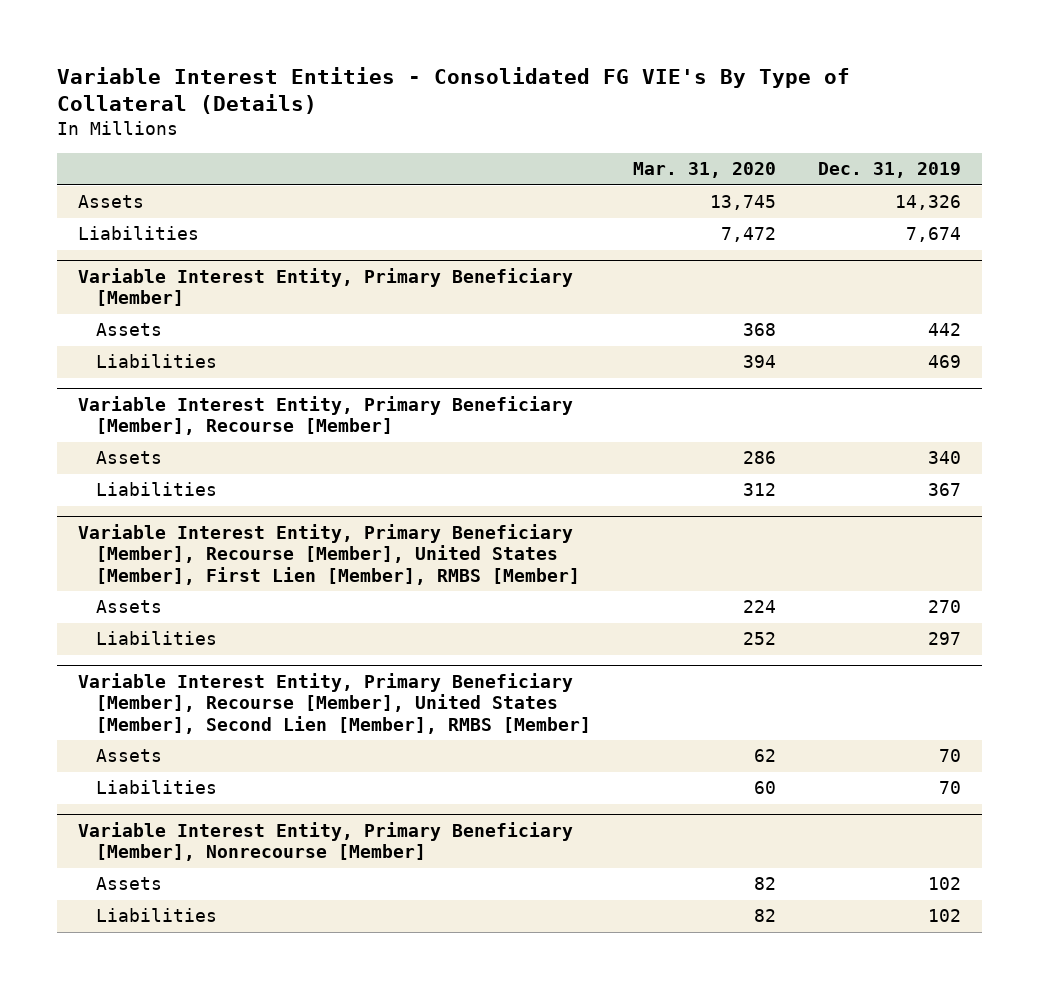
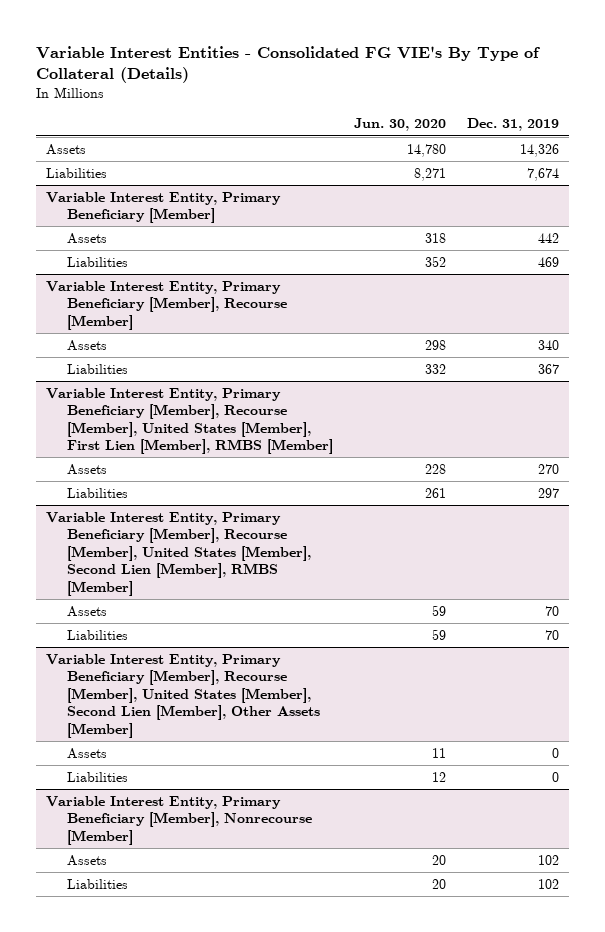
- | Mar. 31, 2020 | Dec. 31, 2019
+ | Jun. 30, 2020 | Dec. 31, 2019
+ Variable Interest Entity, Primary Beneficiary [Member], Recourse [Member], United States [Member], Second Lien [Member], Other Assets [Member]
+ Assets | 11 | 0
+ Liabilities | 12 | 0

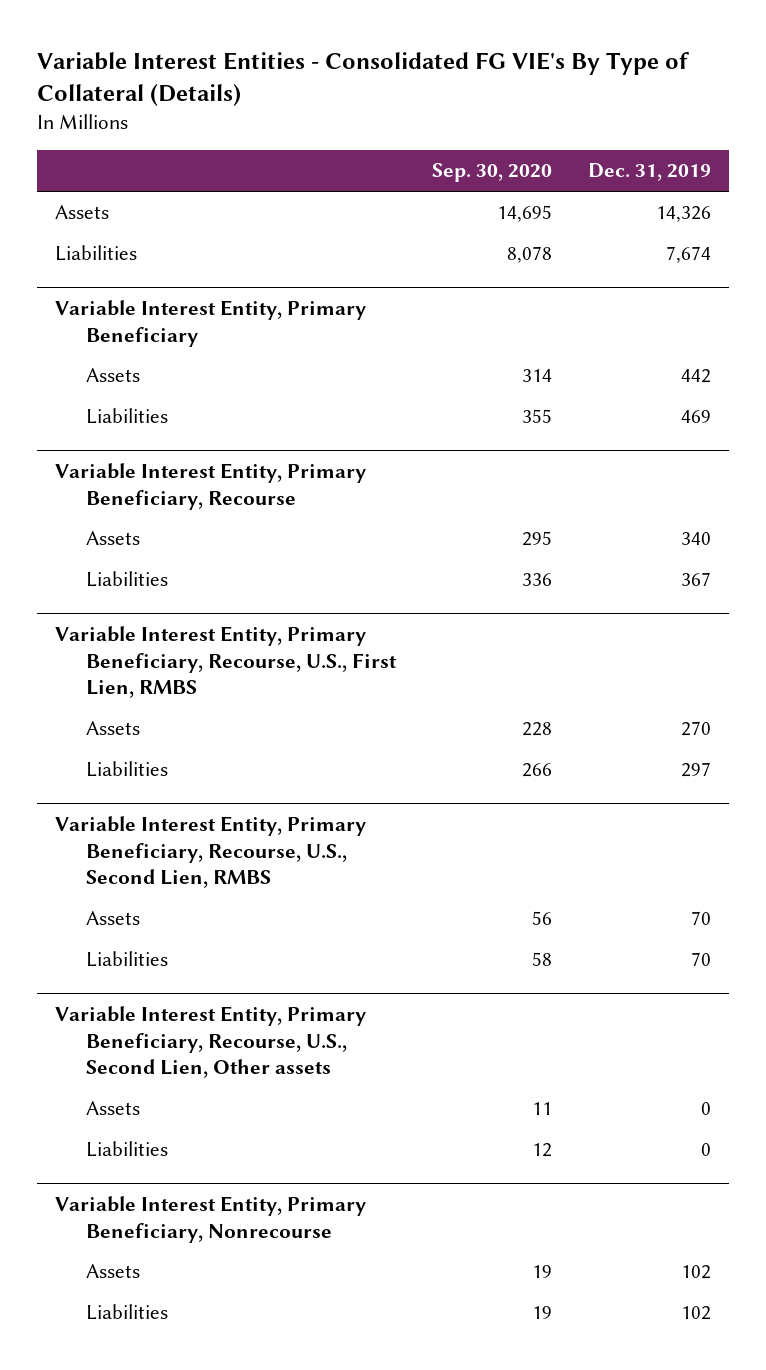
- | Jun. 30, 2020 | Dec. 31, 2019
+ | Sep. 30, 2020 | Dec. 31, 2019
- Variable Interest Entity, Primary Beneficiary [Member]
+ Variable Interest Entity, Primary Beneficiary
- Variable Interest Entity, Primary Beneficiary [Member], Recourse [Member]
+ Variable Interest Entity, Primary Beneficiary, Recourse
- Variable Interest Entity, Primary Beneficiary [Member], Recourse [Member], United States [Member], First Lien [Member], RMBS [Member]
+ Variable Interest Entity, Primary Beneficiary, Recourse, U.S., First Lien, RMBS
- Variable Interest Entity, Primary Beneficiary [Member], Recourse [Member], United States [Member], Second Lien [Member], RMBS [Member]
+ Variable Interest Entity, Primary Beneficiary, Recourse, U.S., Second Lien, RMBS
- Variable Interest Entity, Primary Beneficiary [Member], Recourse [Member], United States [Member], Second Lien [Member], Other Assets [Member]
+ Variable Interest Entity, Primary Beneficiary, Recourse, U.S., Second Lien, Other assets
- Variable Interest Entity, Primary Beneficiary [Member], Nonrecourse [Member]
+ Variable Interest Entity, Primary Beneficiary, Nonrecourse

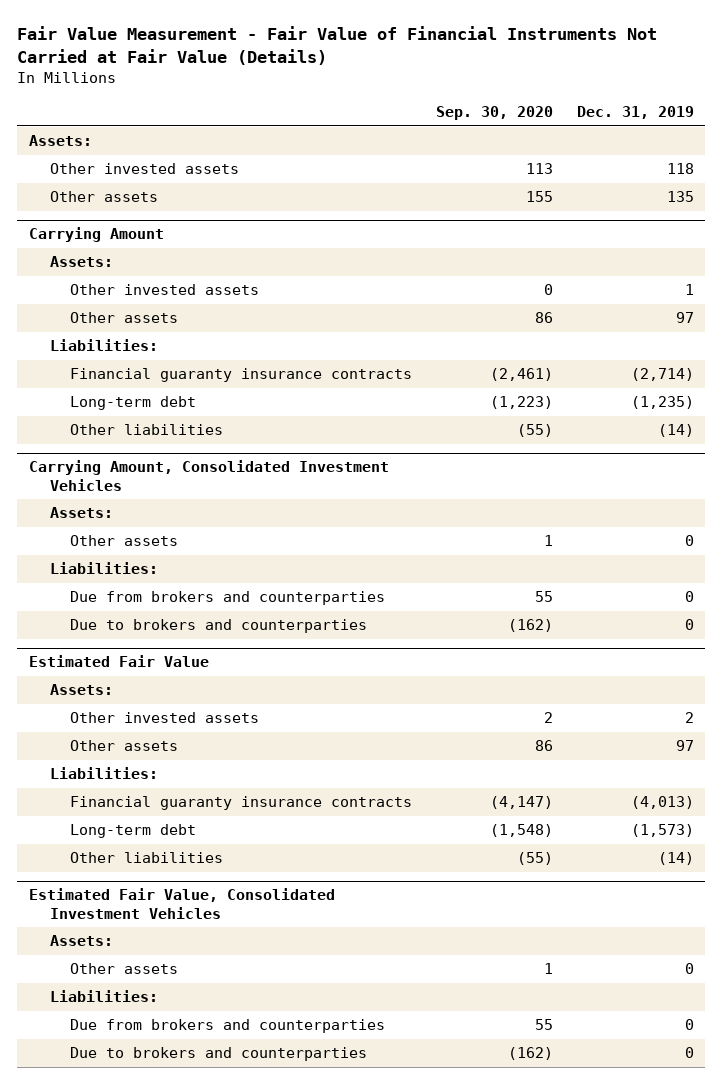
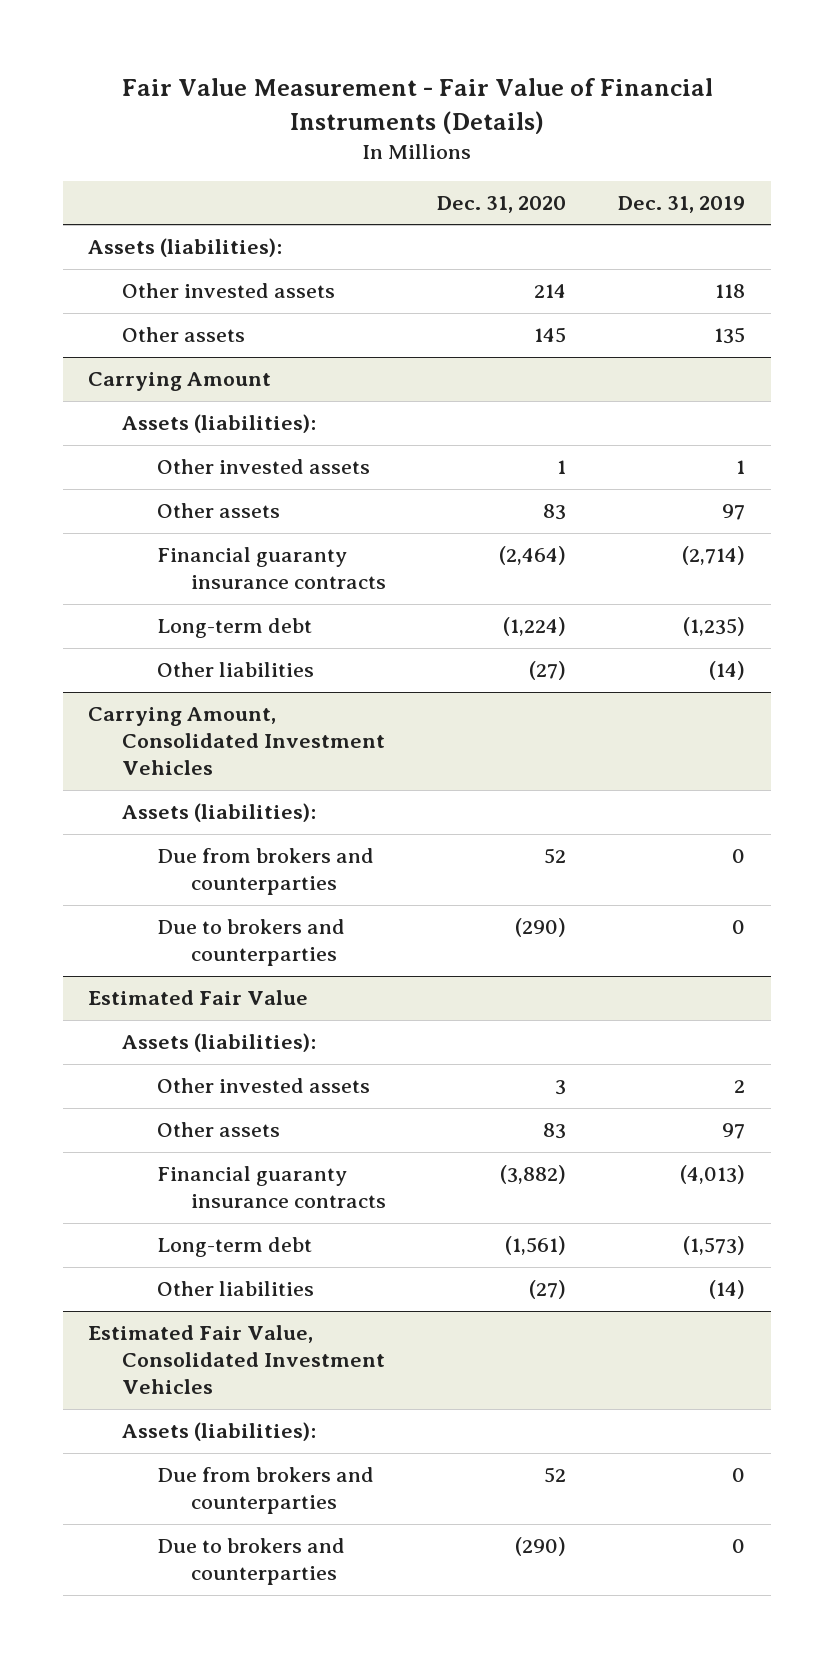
- Fair Value Measurement - Fair Value of Financial Instruments Not Carried at Fair Value (Details)
+ Fair Value Measurement - Fair Value of Financial Instruments (Details)
- | Sep. 30, 2020 | Dec. 31, 2019
+ | Dec. 31, 2020 | Dec. 31, 2019
- Assets:
+ Assets (liabilities):
@ Carrying Amount
- Assets:
+ Assets (liabilities):
- Liabilities:
@ Carrying Amount, Consolidated Investment Vehicles
- Assets:
- Other assets | 1 | 0
- Liabilities:
+ Assets (liabilities):
@ Estimated Fair Value
- Assets:
+ Assets (liabilities):
- Liabilities:
@ Estimated Fair Value, Consolidated Investment Vehicles
- Assets:
- Other assets | 1 | 0
- Liabilities:
+ Assets (liabilities):

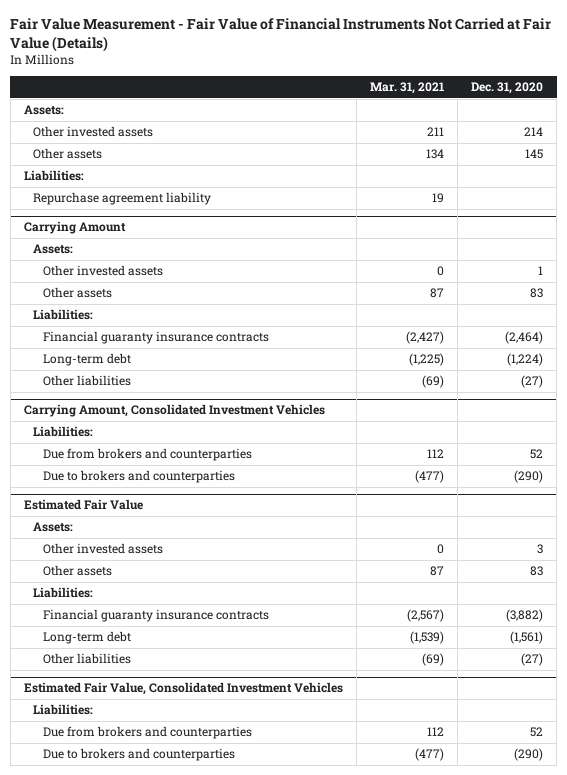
- Fair Value Measurement - Fair Value of Financial Instruments (Details)
+ Fair Value Measurement - Fair Value of Financial Instruments Not Carried at Fair Value (Details)
- | Dec. 31, 2020 | Dec. 31, 2019
+ | Mar. 31, 2021 | Dec. 31, 2020
- Assets (liabilities):
+ Assets:
+ Liabilities:
+ Repurchase agreement liability | 19 |
@ Carrying Amount
- Assets (liabilities):
+ Assets:
+ Liabilities:
@ Carrying Amount, Consolidated Investment Vehicles
- Assets (liabilities):
+ Liabilities:
@ Estimated Fair Value
- Assets (liabilities):
+ Assets:
+ Liabilities:
@ Estimated Fair Value, Consolidated Investment Vehicles
- Assets (liabilities):
+ Liabilities:

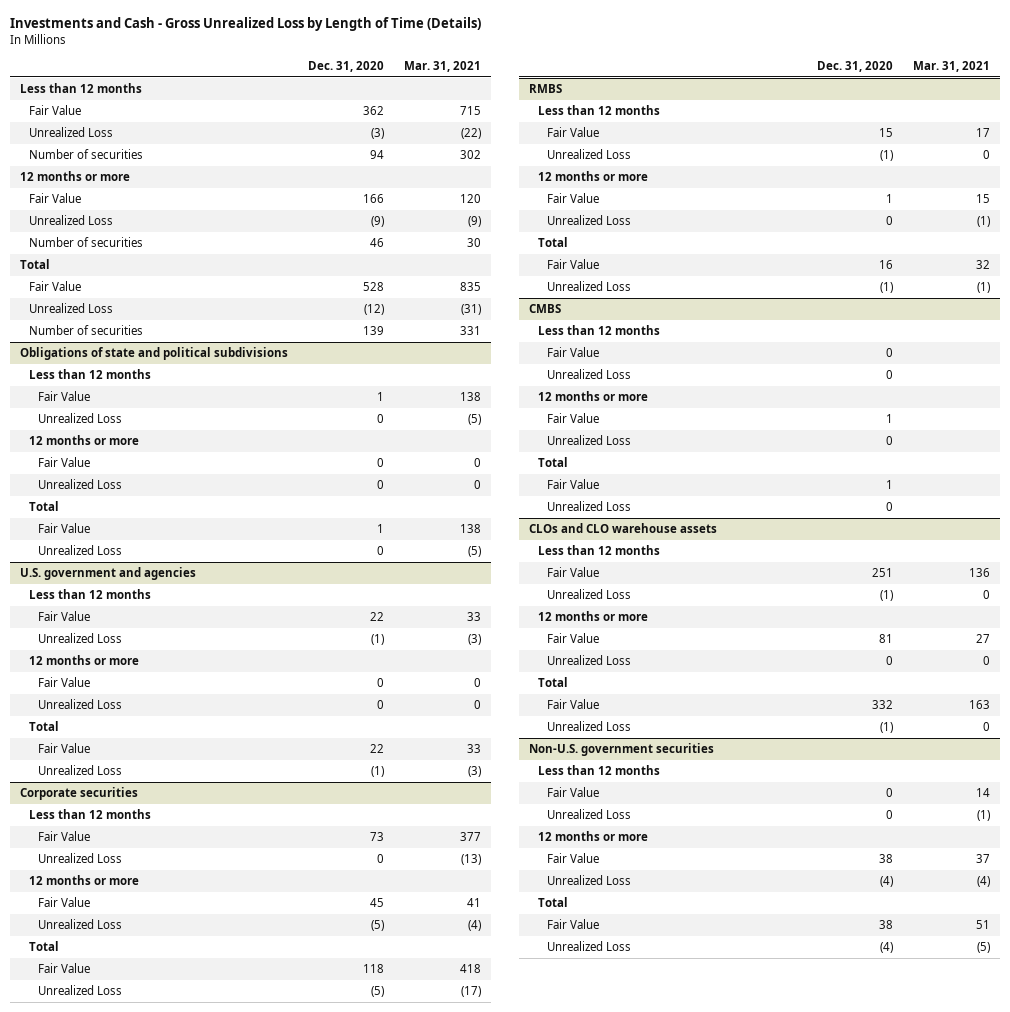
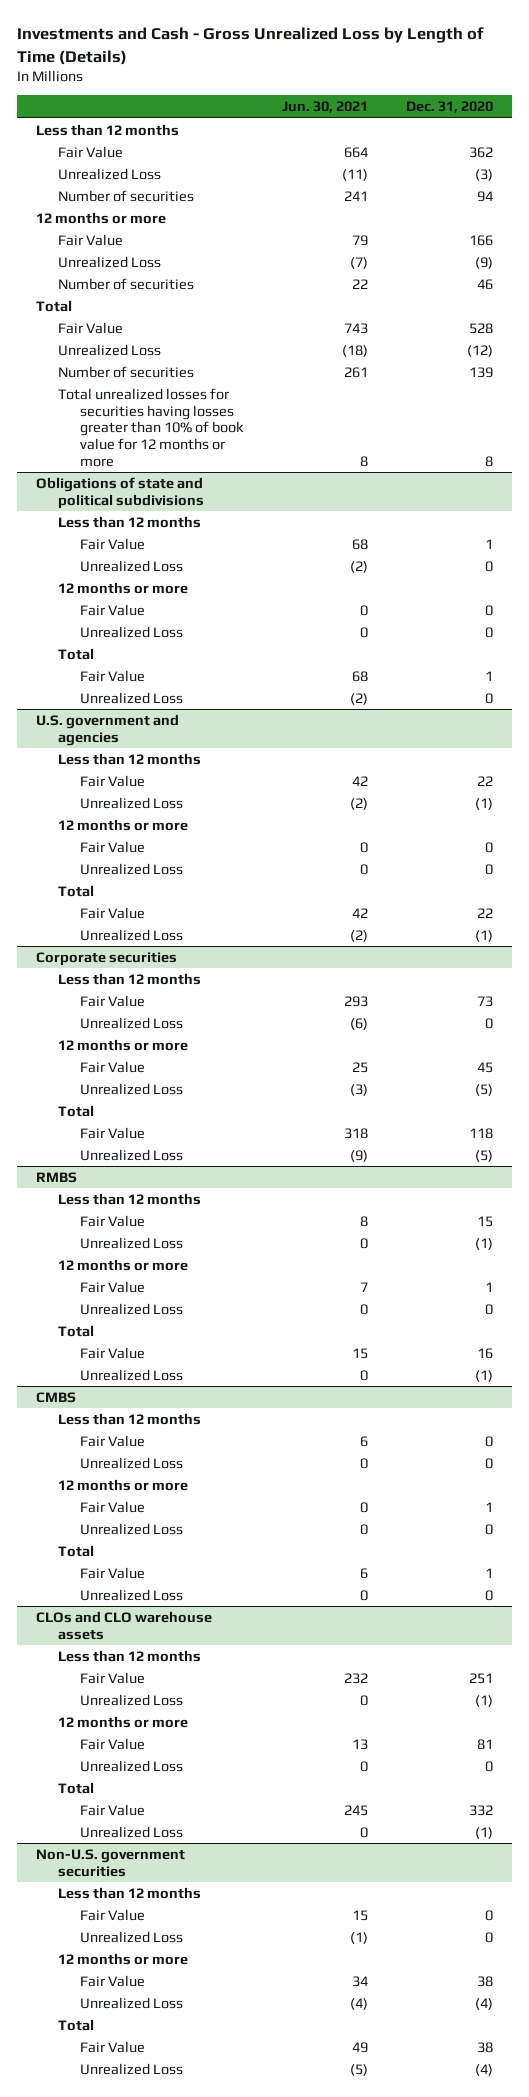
- | Dec. 31, 2020 | Mar. 31, 2021
+ | Jun. 30, 2021 | Dec. 31, 2020
+ Total unrealized losses for securities having losses greater than 10% of book value for 12 months or more | 8 | 8

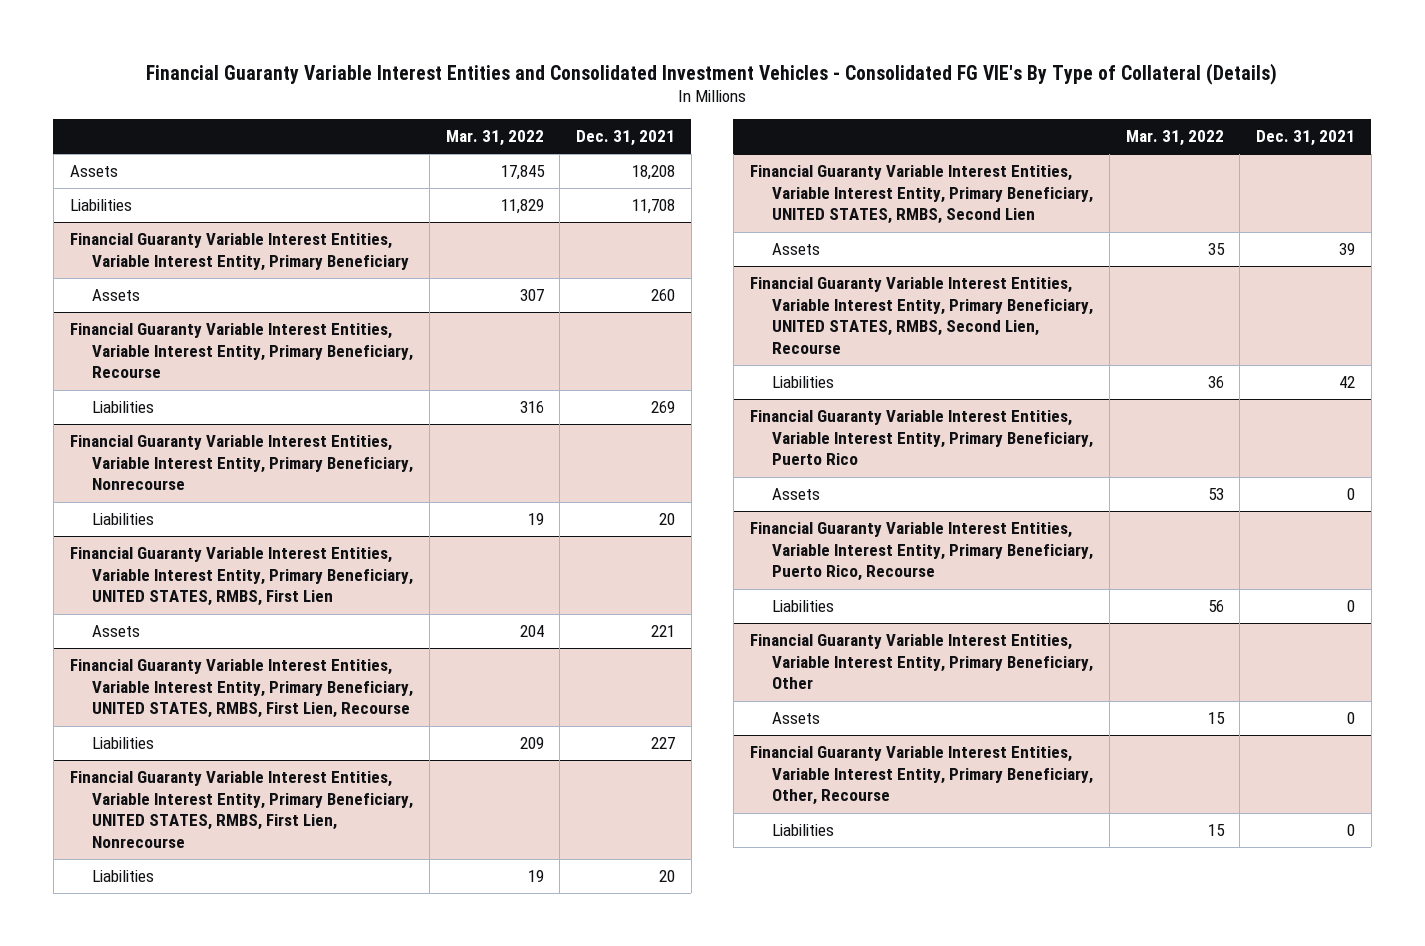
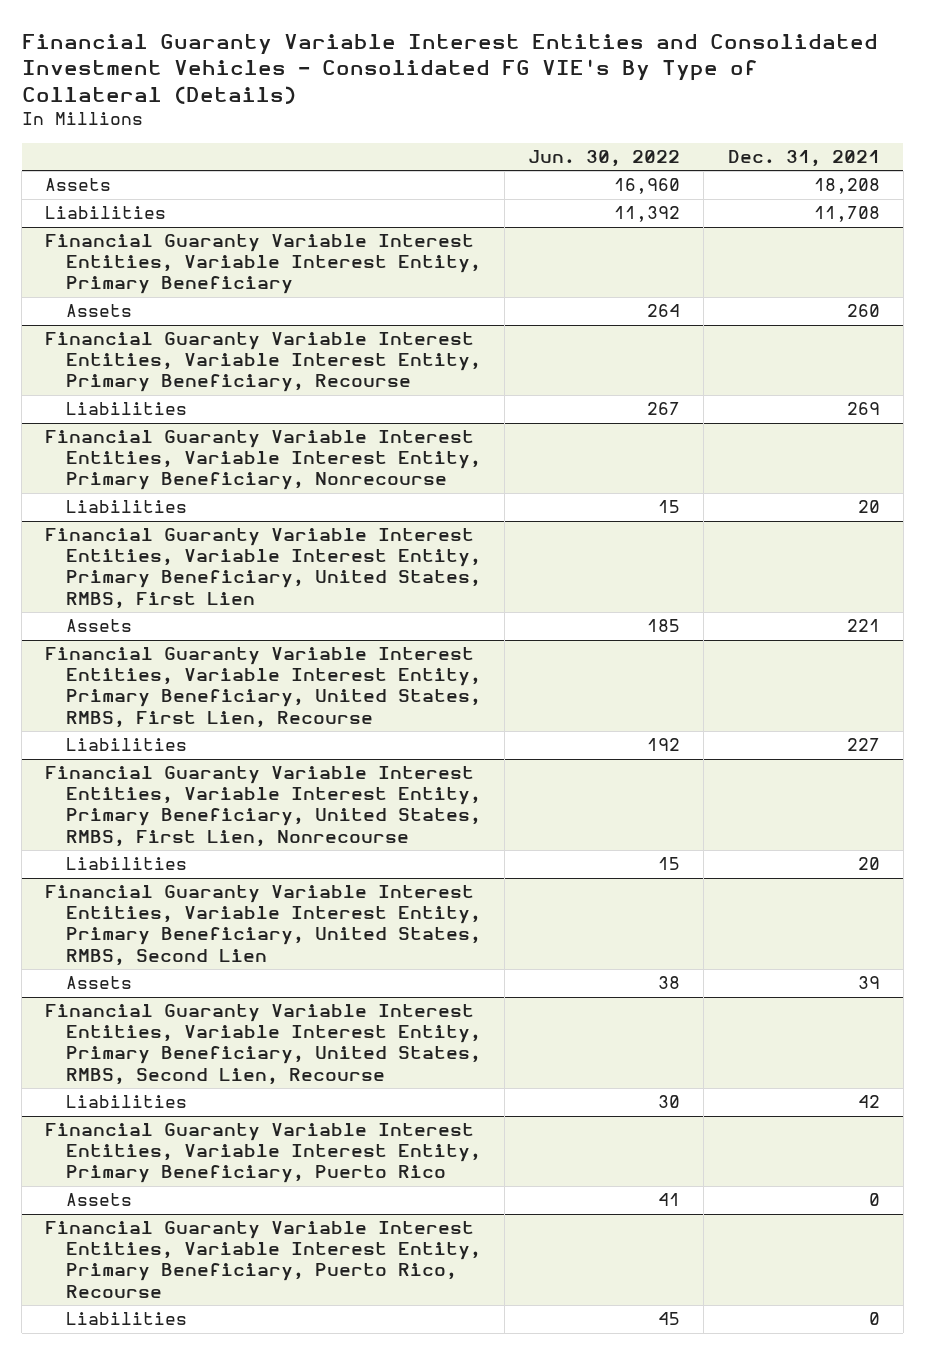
- | Mar. 31, 2022 | Dec. 31, 2021
+ | Jun. 30, 2022 | Dec. 31, 2021
- Financial Guaranty Variable Interest Entities, Variable Interest Entity, Primary Beneficiary, UNITED STATES, RMBS, First Lien
+ Financial Guaranty Variable Interest Entities, Variable Interest Entity, Primary Beneficiary, United States, RMBS, First Lien
- Financial Guaranty Variable Interest Entities, Variable Interest Entity, Primary Beneficiary, UNITED STATES, RMBS, First Lien, Recourse
+ Financial Guaranty Variable Interest Entities, Variable Interest Entity, Primary Beneficiary, United States, RMBS, First Lien, Recourse
- Financial Guaranty Variable Interest Entities, Variable Interest Entity, Primary Beneficiary, UNITED STATES, RMBS, First Lien, Nonrecourse
+ Financial Guaranty Variable Interest Entities, Variable Interest Entity, Primary Beneficiary, United States, RMBS, First Lien, Nonrecourse
- Financial Guaranty Variable Interest Entities, Variable Interest Entity, Primary Beneficiary, UNITED STATES, RMBS, Second Lien
+ Financial Guaranty Variable Interest Entities, Variable Interest Entity, Primary Beneficiary, United States, RMBS, Second Lien
- Financial Guaranty Variable Interest Entities, Variable Interest Entity, Primary Beneficiary, UNITED STATES, RMBS, Second Lien, Recourse
+ Financial Guaranty Variable Interest Entities, Variable Interest Entity, Primary Beneficiary, United States, RMBS, Second Lien, Recourse
- Financial Guaranty Variable Interest Entities, Variable Interest Entity, Primary Beneficiary, Other
- Assets | 15 | 0
- Financial Guaranty Variable Interest Entities, Variable Interest Entity, Primary Beneficiary, Other, Recourse
- Liabilities | 15 | 0

